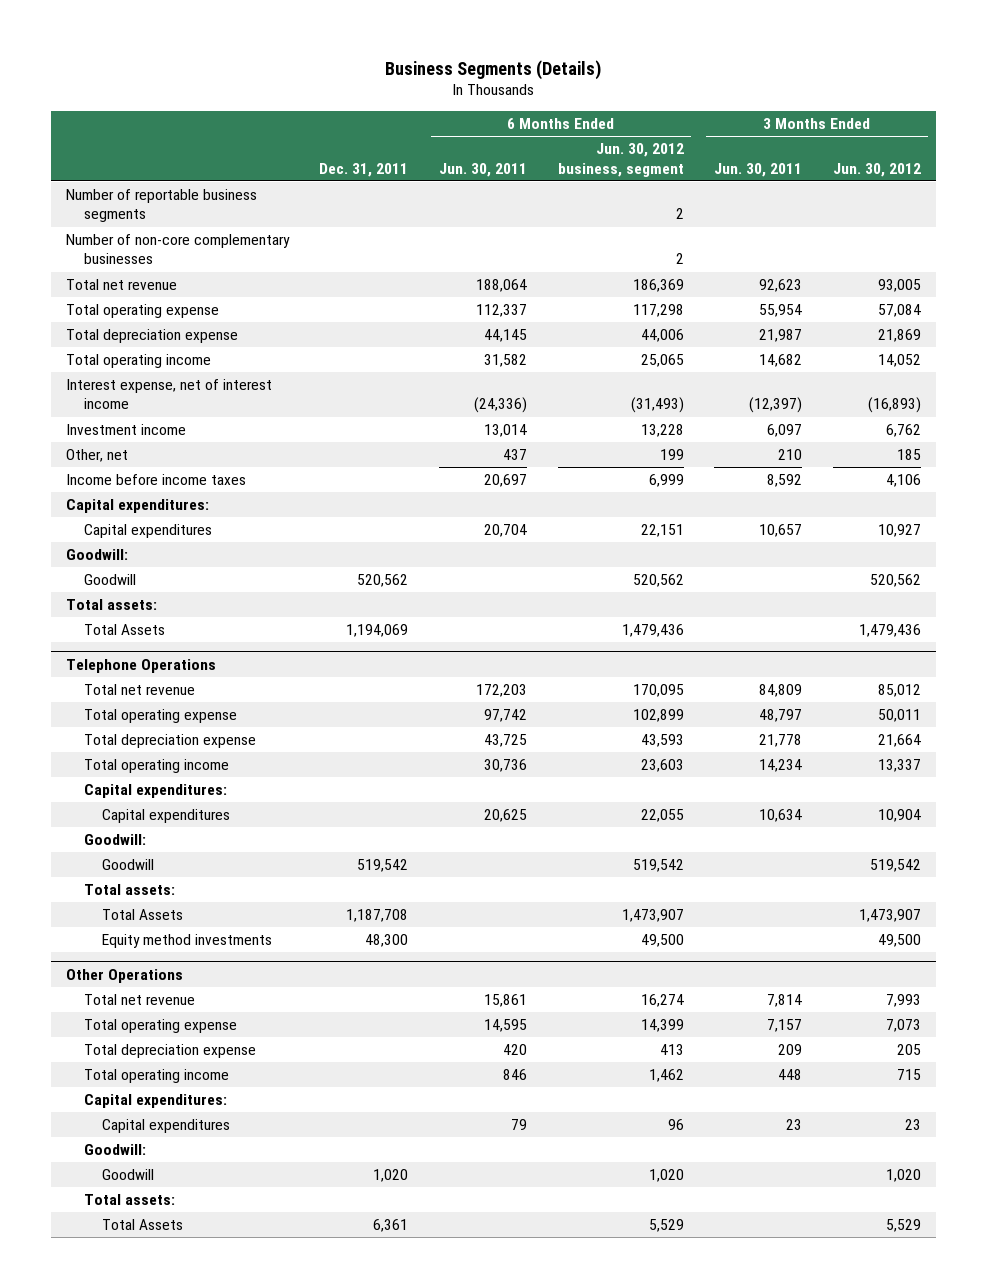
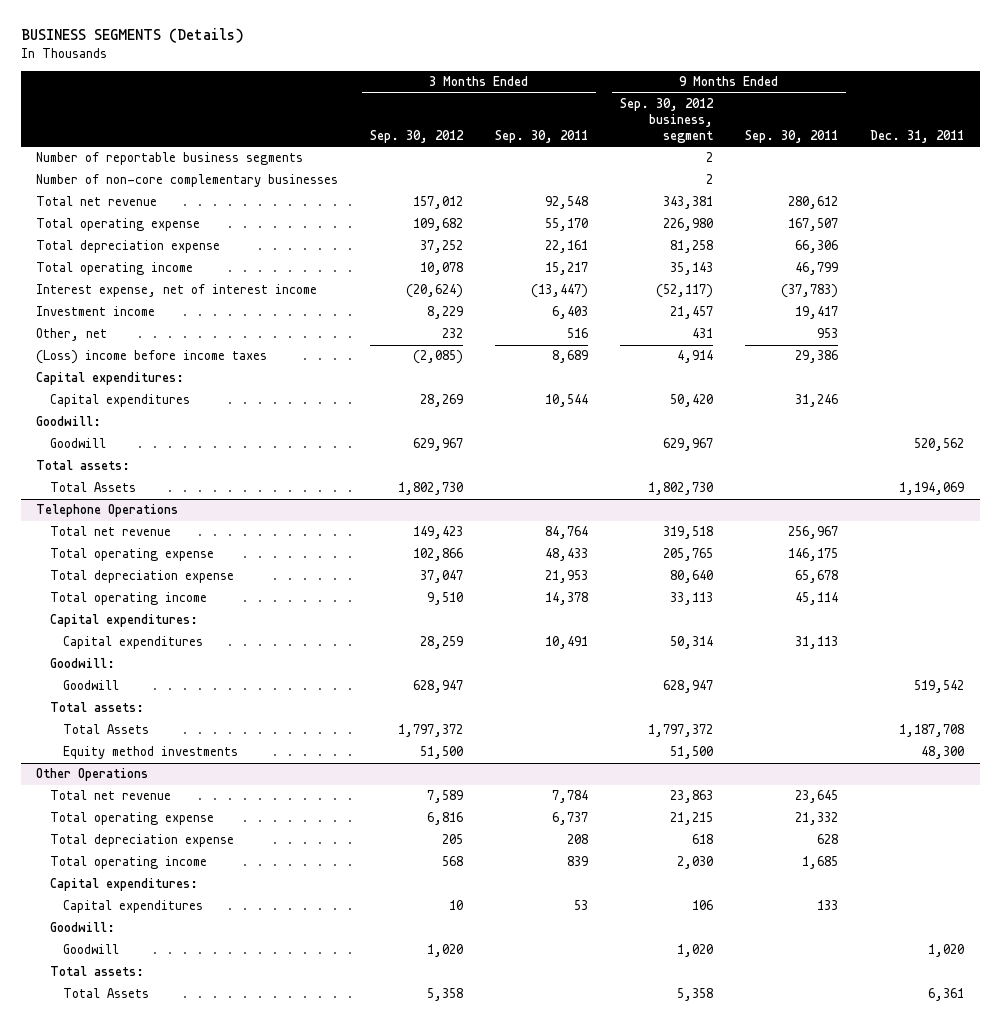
- Business Segments (Details)
+ BUSINESS SEGMENTS (Details)
- | Dec. 31, 2011 | 6 Months Ended Jun. 30, 2011 | 6 Months Ended Jun. 30, 2012 business, segment | 3 Months Ended Jun. 30, 2011 | 3 Months Ended Jun. 30, 2012
+ | 3 Months Ended Sep. 30, 2012 | 3 Months Ended Sep. 30, 2011 | 9 Months Ended Sep. 30, 2012 business, segment | 9 Months Ended Sep. 30, 2011 | Dec. 31, 2011
- Income before income taxes | | 20,697 | 6,999 | 8,592 | 4,106
+ (Loss) income before income taxes | (2,085) | 8,689 | 4,914 | 29,386 |

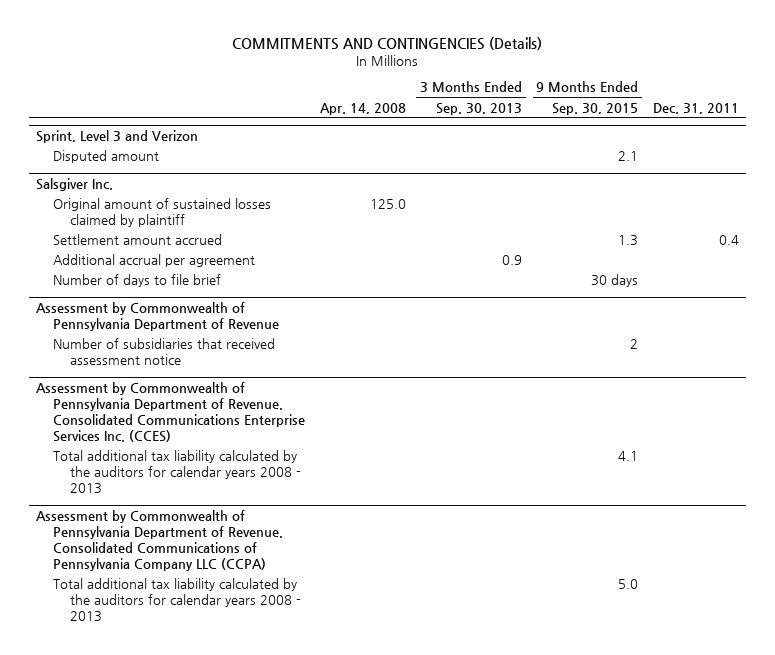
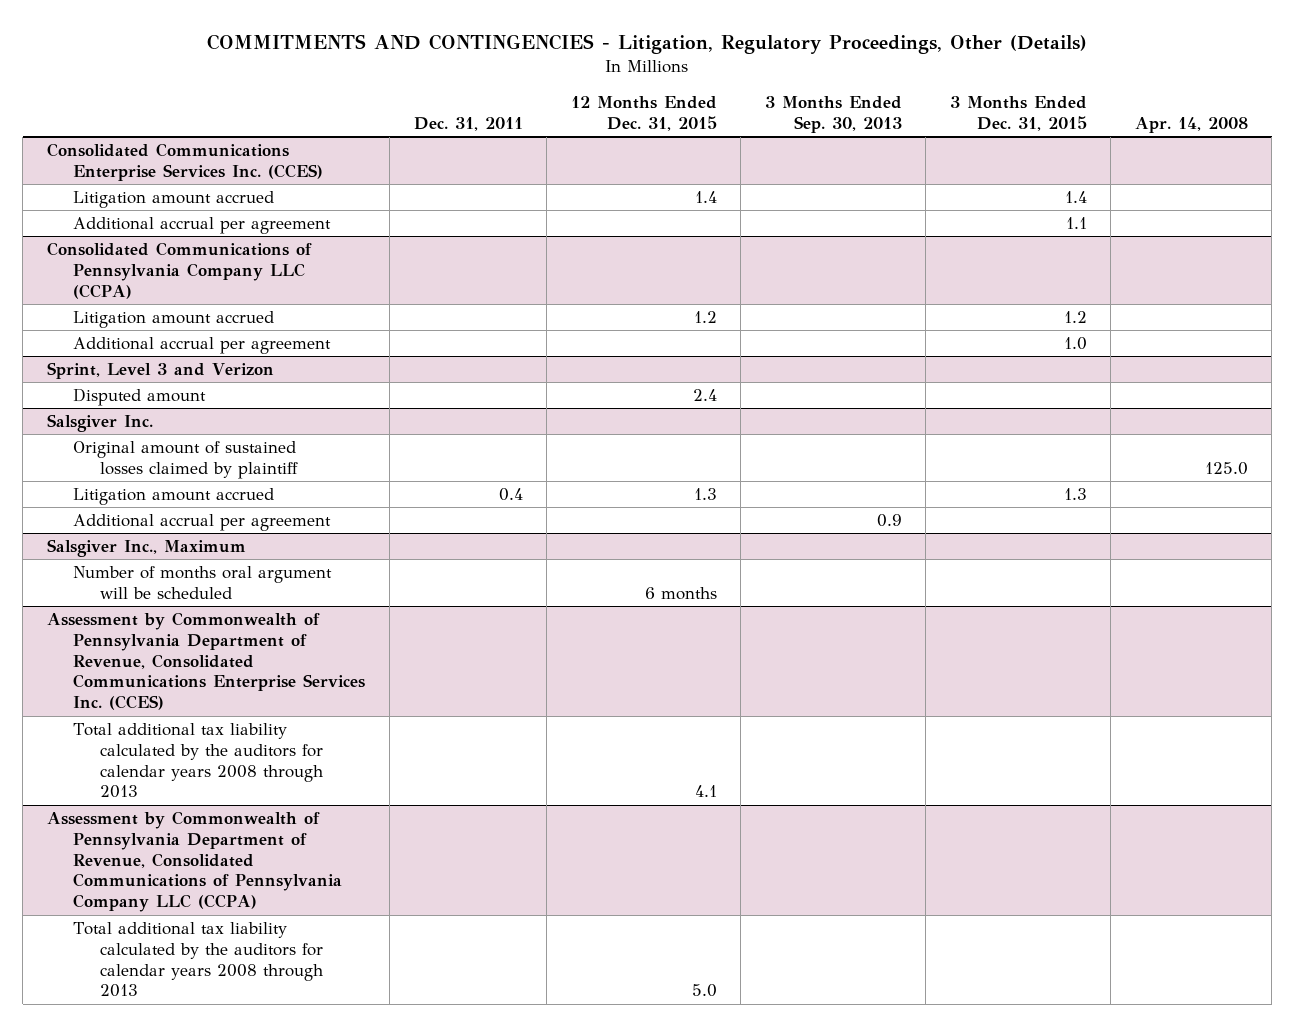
- COMMITMENTS AND CONTINGENCIES (Details)
+ COMMITMENTS AND CONTINGENCIES - Litigation, Regulatory Proceedings, Other (Details)
- | Apr. 14, 2008 | 3 Months Ended Sep. 30, 2013 | 9 Months Ended Sep. 30, 2015 | Dec. 31, 2011
+ | Dec. 31, 2011 | 12 Months Ended Dec. 31, 2015 | 3 Months Ended Sep. 30, 2013 | 3 Months Ended Dec. 31, 2015 | Apr. 14, 2008
+ Consolidated Communications Enterprise Services Inc. (CCES)
+ Litigation amount accrued | | 1.4 | | 1.4 |
+ Additional accrual per agreement | | | | 1.1 |
+ Consolidated Communications of Pennsylvania Company LLC (CCPA)
+ Litigation amount accrued | | 1.2 | | 1.2 |
+ Additional accrual per agreement | | | | 1.0 |
@ Salsgiver Inc.
- Settlement amount accrued | | | 1.3 | 0.4
+ Litigation amount accrued | 0.4 | 1.3 | | 1.3 |
- Number of days to file brief | | | 30 days |
- Assessment by Commonwealth of Pennsylvania Department of Revenue
- Number of subsidiaries that received assessment notice | | | 2 |
+ Salsgiver Inc., Maximum
+ Number of months oral argument will be scheduled | | 6 months | | |
@ Assessment by Commonwealth of Pennsylvania Department of Revenue, Consolidated Communications Enterprise Services Inc. (CCES)
- Total additional tax liability calculated by the auditors for calendar years 2008 - 2013 | | | 4.1 |
+ Total additional tax liability calculated by the auditors for calendar years 2008 through 2013 | | 4.1 | | |
@ Assessment by Commonwealth of Pennsylvania Department of Revenue, Consolidated Communications of Pennsylvania Company LLC (CCPA)
- Total additional tax liability calculated by the auditors for calendar years 2008 - 2013 | | | 5.0 |
+ Total additional tax liability calculated by the auditors for calendar years 2008 through 2013 | | 5.0 | | |

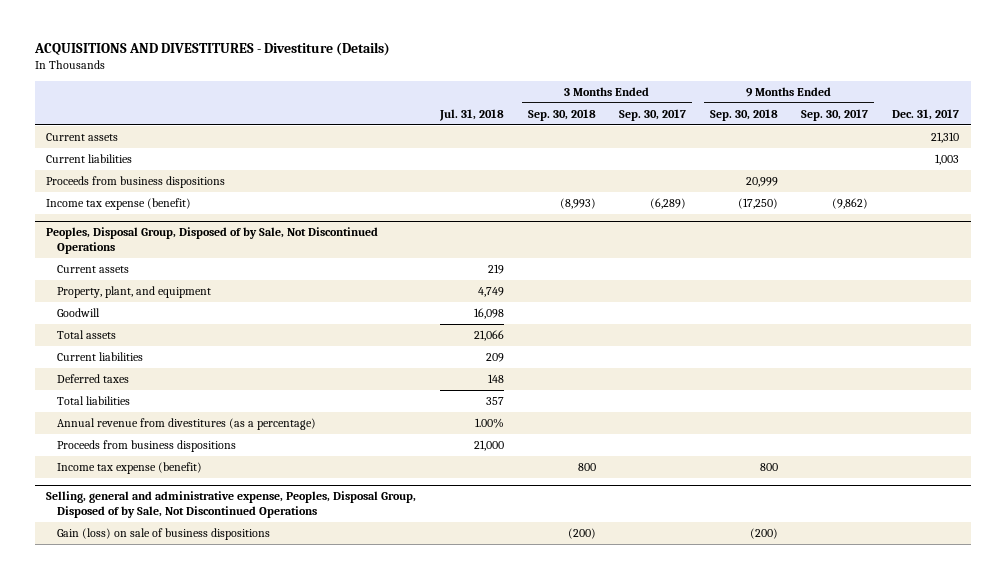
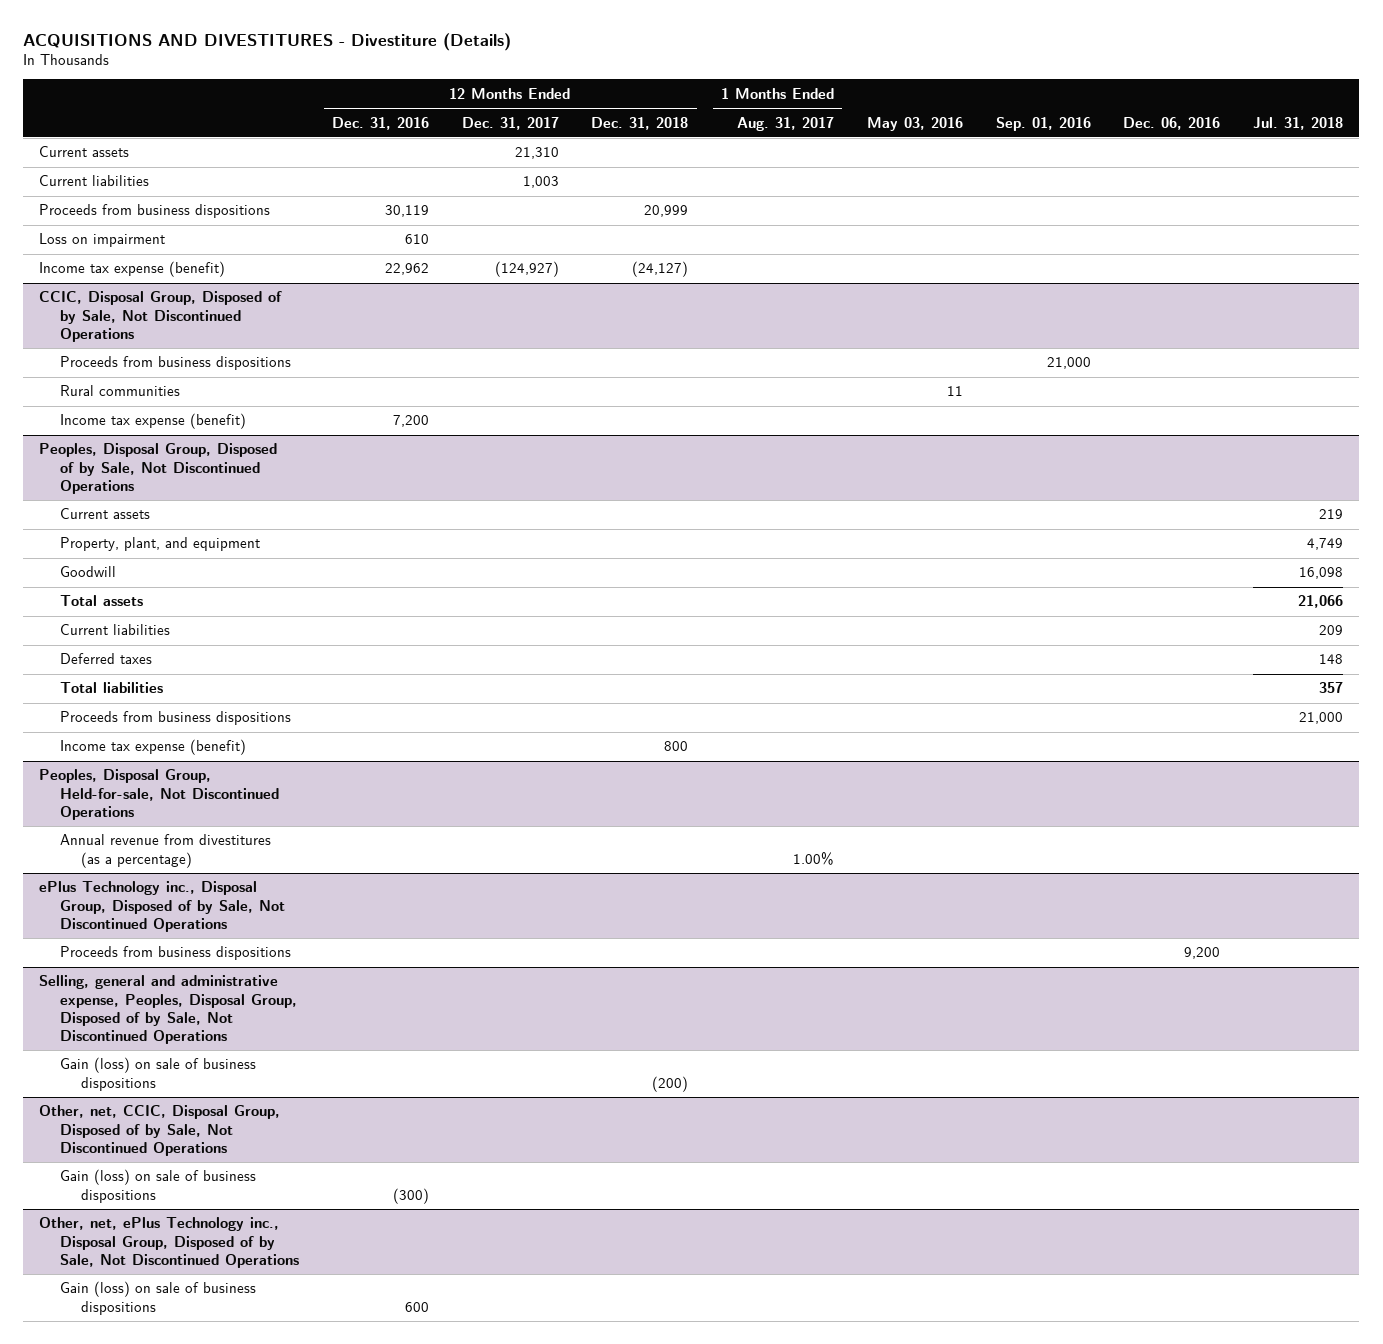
- | Jul. 31, 2018 | 3 Months Ended Sep. 30, 2018 | 3 Months Ended Sep. 30, 2017 | 9 Months Ended Sep. 30, 2018 | 9 Months Ended Sep. 30, 2017 | Dec. 31, 2017
+ | 12 Months Ended Dec. 31, 2016 | 12 Months Ended Dec. 31, 2017 | 12 Months Ended Dec. 31, 2018 | 1 Months Ended Aug. 31, 2017 | May 03, 2016 | Sep. 01, 2016 | Dec. 06, 2016 | Jul. 31, 2018
+ Loss on impairment | 610 | | | | | | |
+ CCIC, Disposal Group, Disposed of by Sale, Not Discontinued Operations
+ Proceeds from business dispositions | | | | | | 21,000 | |
+ Rural communities | | | | | 11 | | |
+ Income tax expense (benefit) | 7,200 | | | | | | |
@ Peoples, Disposal Group, Disposed of by Sale, Not Discontinued Operations
- Annual revenue from divestitures (as a percentage) | 1.00% | | | | |
+ Peoples, Disposal Group, Held-for-sale, Not Discontinued Operations
+ Annual revenue from divestitures (as a percentage) | | | | 1.00% | | | |
+ ePlus Technology inc., Disposal Group, Disposed of by Sale, Not Discontinued Operations
+ Proceeds from business dispositions | | | | | | | 9,200 |
+ Other, net, CCIC, Disposal Group, Disposed of by Sale, Not Discontinued Operations
+ Gain (loss) on sale of business dispositions | (300) | | | | | | |
+ Other, net, ePlus Technology inc., Disposal Group, Disposed of by Sale, Not Discontinued Operations
+ Gain (loss) on sale of business dispositions | 600 | | | | | | |

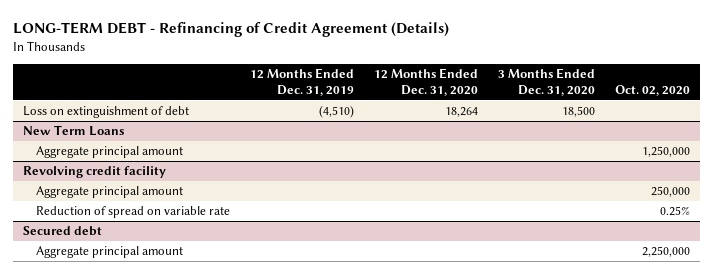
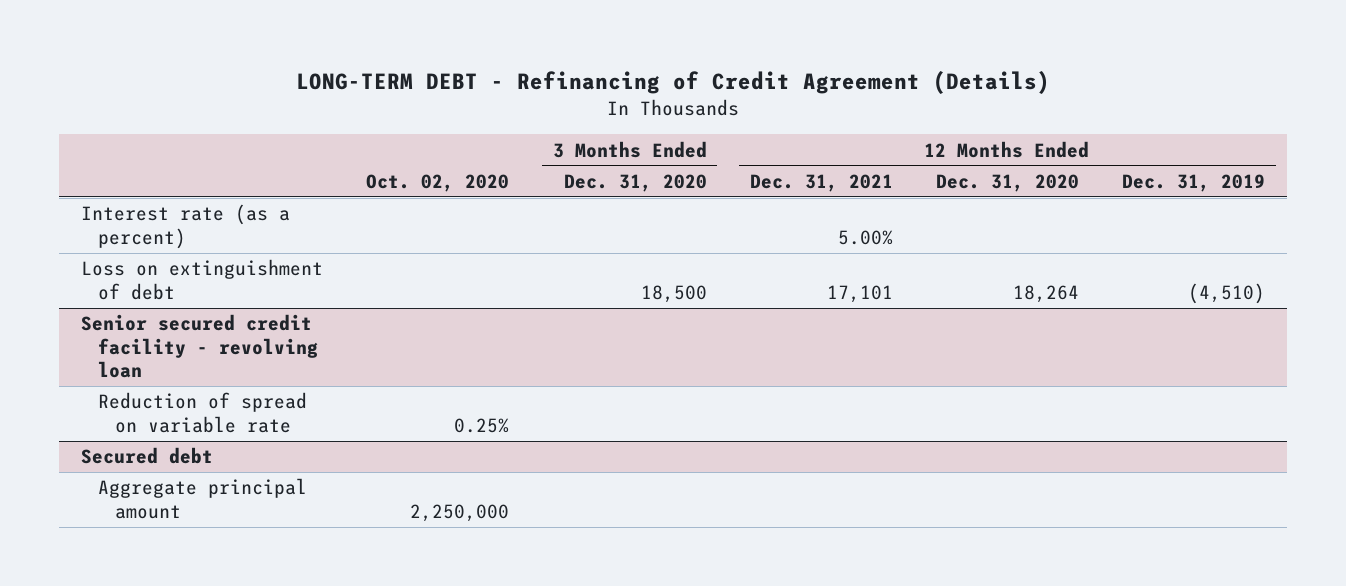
- | 12 Months Ended Dec. 31, 2019 | 12 Months Ended Dec. 31, 2020 | 3 Months Ended Dec. 31, 2020 | Oct. 02, 2020
+ | Oct. 02, 2020 | 3 Months Ended Dec. 31, 2020 | 12 Months Ended Dec. 31, 2021 | 12 Months Ended Dec. 31, 2020 | 12 Months Ended Dec. 31, 2019
+ Interest rate (as a percent) | | | 5.00% | |
- New Term Loans
- Aggregate principal amount | | | | 1,250,000
- Revolving credit facility
- Aggregate principal amount | | | | 250,000
+ Senior secured credit facility - revolving loan

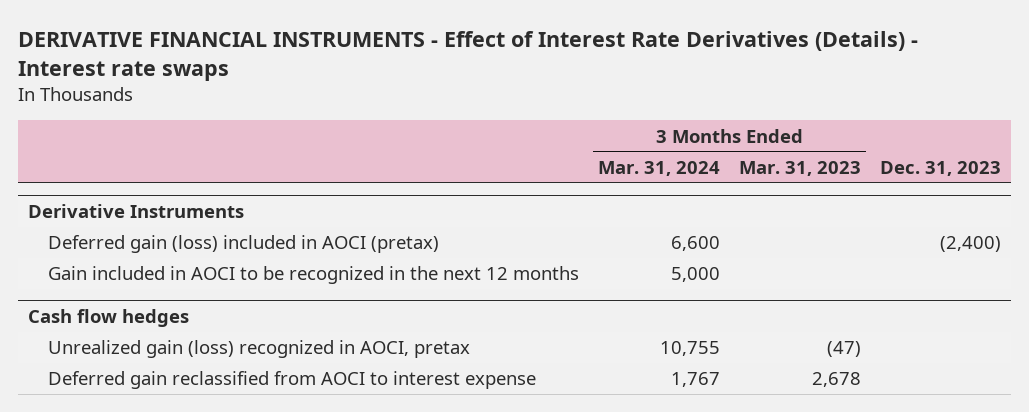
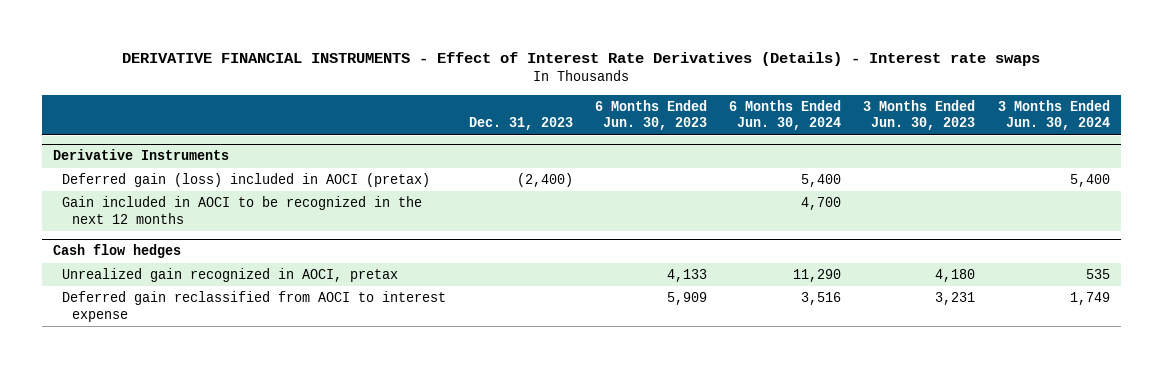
- | 3 Months Ended Mar. 31, 2024 | 3 Months Ended Mar. 31, 2023 | Dec. 31, 2023
+ | Dec. 31, 2023 | 6 Months Ended Jun. 30, 2023 | 6 Months Ended Jun. 30, 2024 | 3 Months Ended Jun. 30, 2023 | 3 Months Ended Jun. 30, 2024
@ Cash flow hedges
- Unrealized gain (loss) recognized in AOCI, pretax | 10,755 | (47) |
+ Unrealized gain recognized in AOCI, pretax | | 4,133 | 11,290 | 4,180 | 535

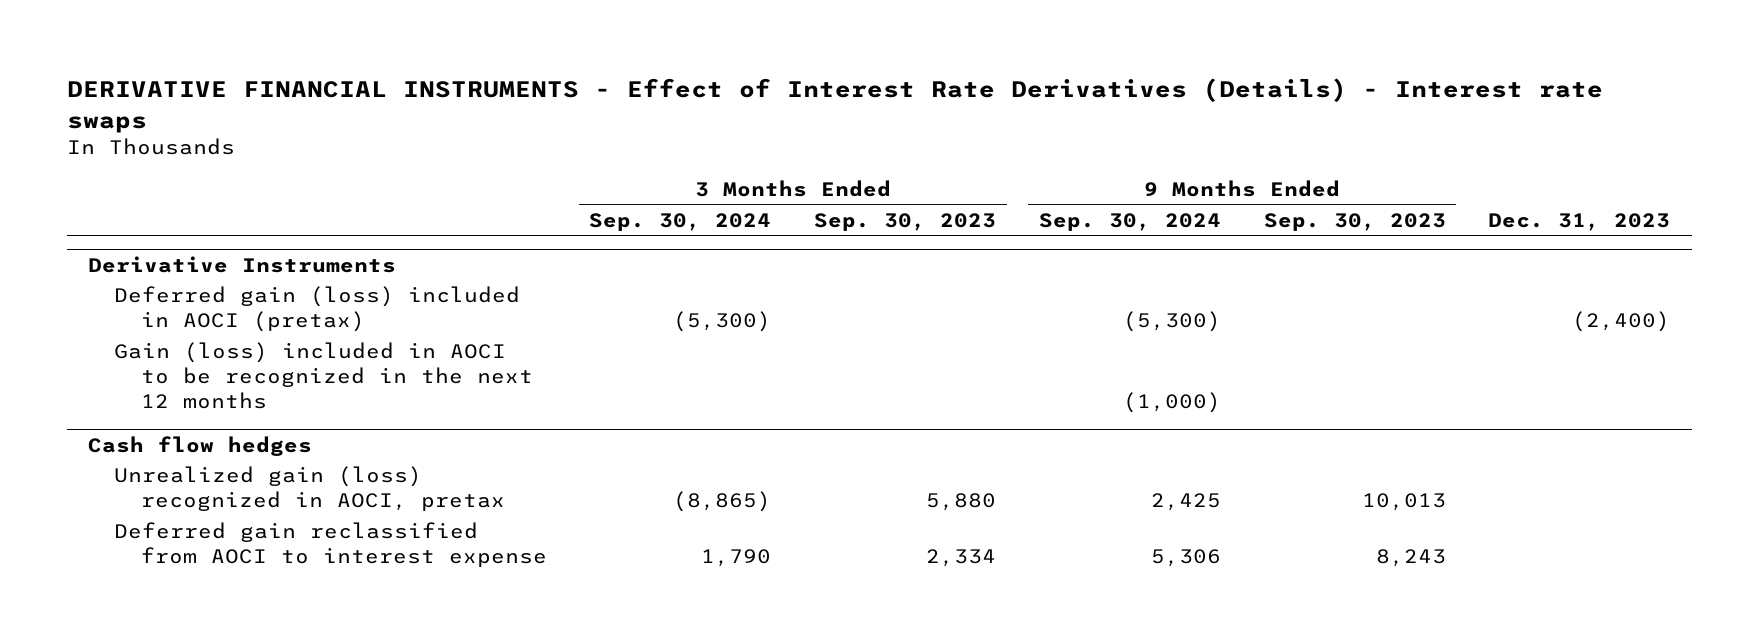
- | Dec. 31, 2023 | 6 Months Ended Jun. 30, 2023 | 6 Months Ended Jun. 30, 2024 | 3 Months Ended Jun. 30, 2023 | 3 Months Ended Jun. 30, 2024
+ | 3 Months Ended Sep. 30, 2024 | 3 Months Ended Sep. 30, 2023 | 9 Months Ended Sep. 30, 2024 | 9 Months Ended Sep. 30, 2023 | Dec. 31, 2023
@ Derivative Instruments
- Gain included in AOCI to be recognized in the next 12 months | | | 4,700 | |
+ Gain (loss) included in AOCI to be recognized in the next 12 months | | | (1,000) | |
@ Cash flow hedges
- Unrealized gain recognized in AOCI, pretax | | 4,133 | 11,290 | 4,180 | 535
+ Unrealized gain (loss) recognized in AOCI, pretax | (8,865) | 5,880 | 2,425 | 10,013 |

